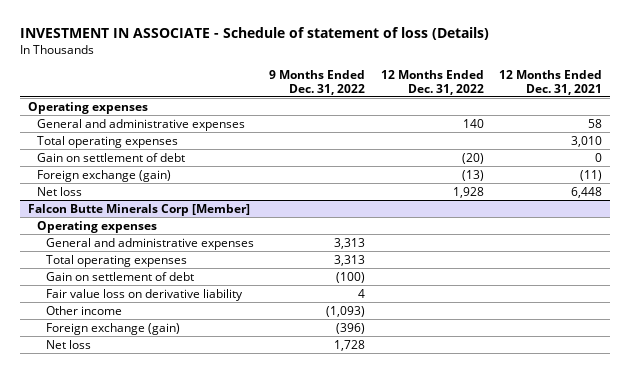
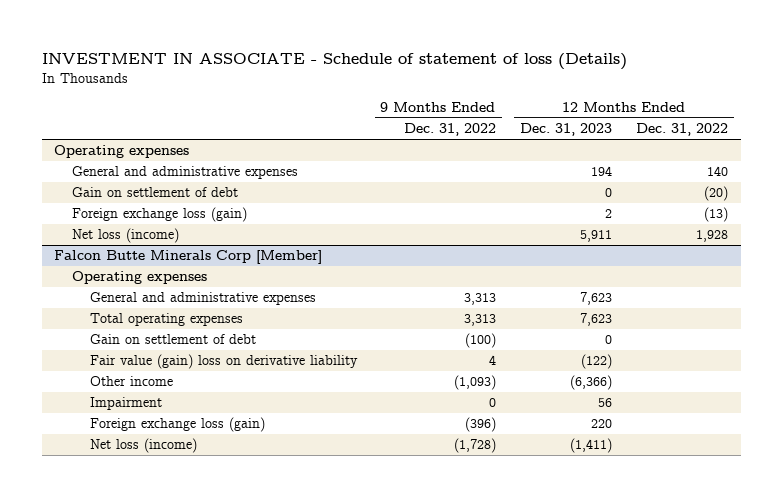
- | 9 Months Ended Dec. 31, 2022 | 12 Months Ended Dec. 31, 2022 | 12 Months Ended Dec. 31, 2021
+ | 9 Months Ended Dec. 31, 2022 | 12 Months Ended Dec. 31, 2023 | 12 Months Ended Dec. 31, 2022
- Total operating expenses | | | 3,010
- Foreign exchange (gain) | | (13) | (11)
- Net loss | | 1,928 | 6,448
+ Foreign exchange loss (gain) | | 2 | (13)
+ Net loss (income) | | 5,911 | 1,928
@ Falcon Butte Minerals Corp [Member]
- Fair value loss on derivative liability | 4 | |
+ Fair value (gain) loss on derivative liability | 4 | (122) |
- Foreign exchange (gain) | (396) | |
- Net loss | 1,728 | |
+ Impairment | 0 | 56 |
+ Foreign exchange loss (gain) | (396) | 220 |
+ Net loss (income) | (1,728) | (1,411) |

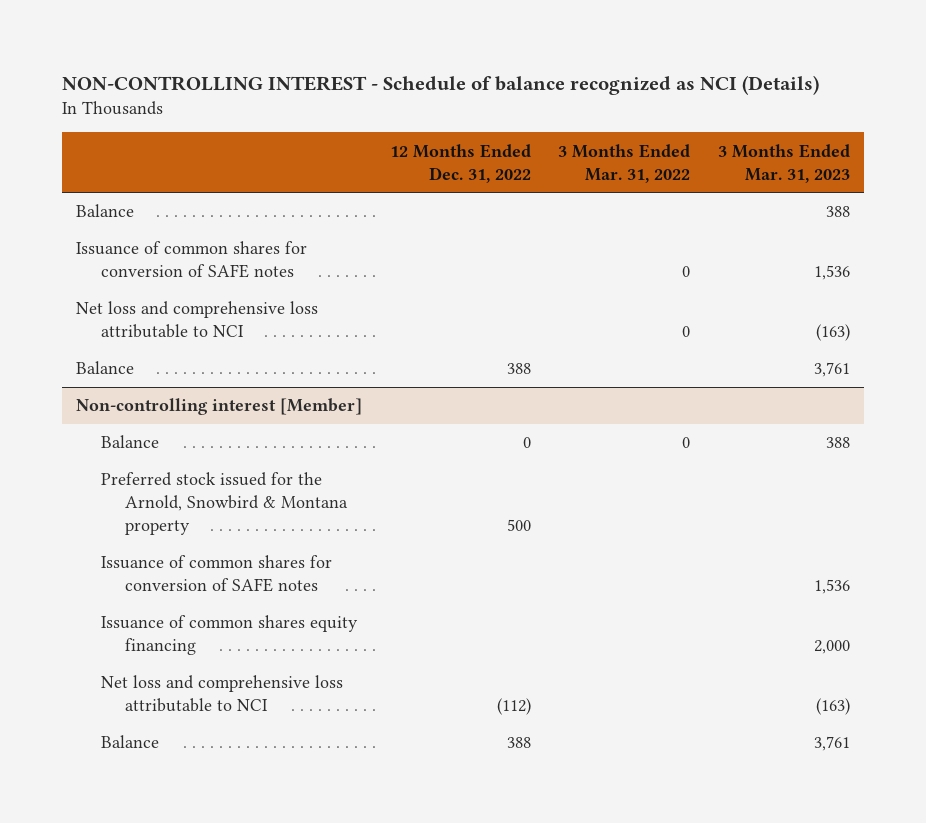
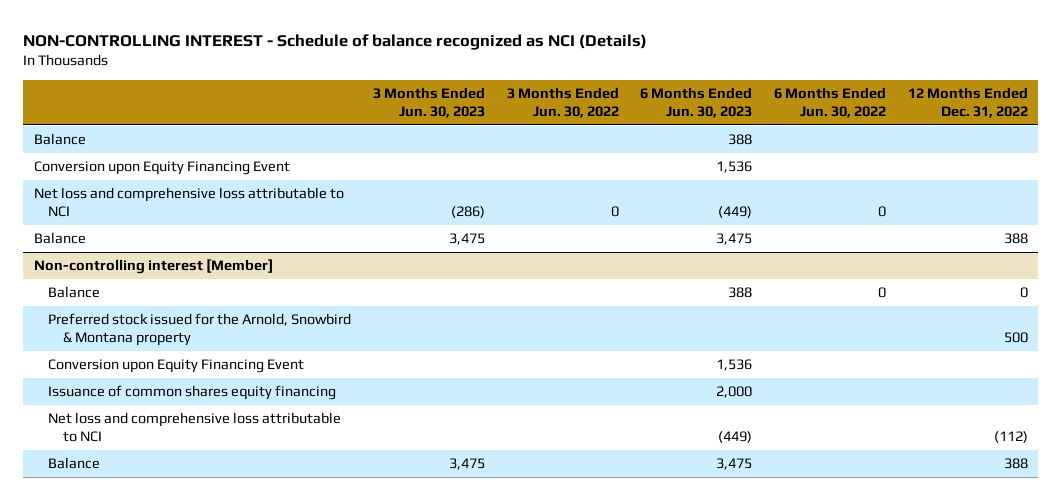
- | 12 Months Ended Dec. 31, 2022 | 3 Months Ended Mar. 31, 2022 | 3 Months Ended Mar. 31, 2023
+ | 3 Months Ended Jun. 30, 2023 | 3 Months Ended Jun. 30, 2022 | 6 Months Ended Jun. 30, 2023 | 6 Months Ended Jun. 30, 2022 | 12 Months Ended Dec. 31, 2022
- Issuance of common shares for conversion of SAFE notes | | 0 | 1,536
+ Conversion upon Equity Financing Event | | | 1,536 | |
@ Non-controlling interest [Member]
- Issuance of common shares for conversion of SAFE notes | | | 1,536
+ Conversion upon Equity Financing Event | | | 1,536 | |

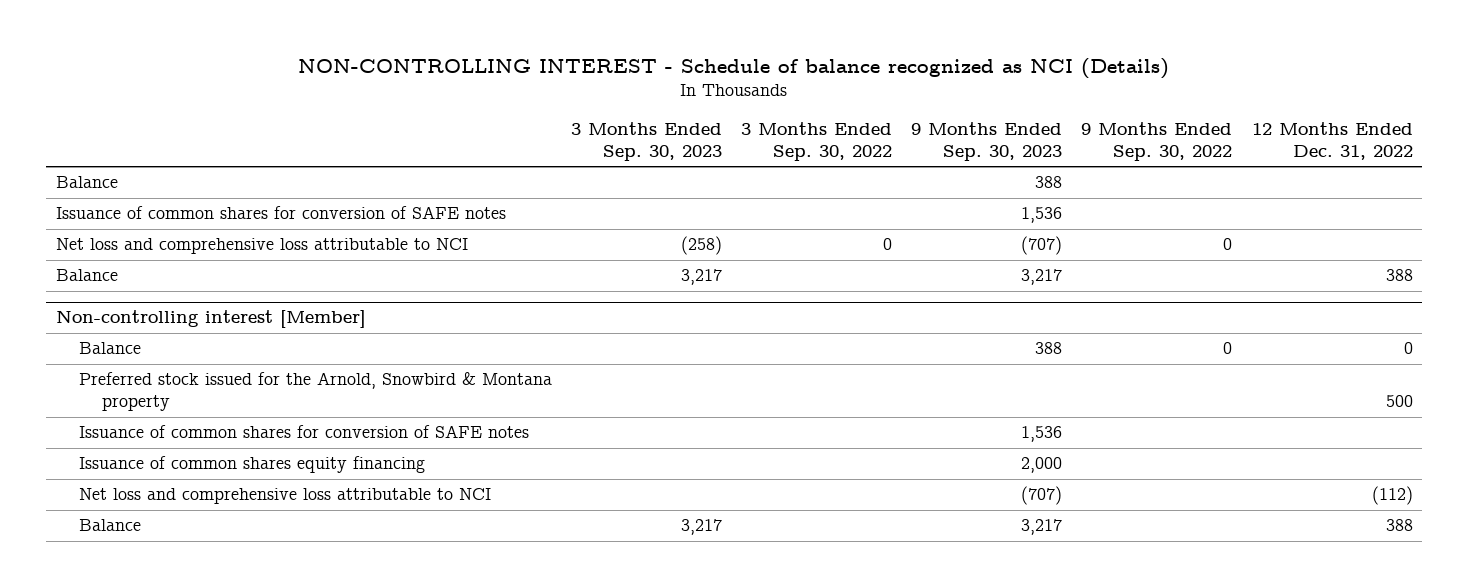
- | 3 Months Ended Jun. 30, 2023 | 3 Months Ended Jun. 30, 2022 | 6 Months Ended Jun. 30, 2023 | 6 Months Ended Jun. 30, 2022 | 12 Months Ended Dec. 31, 2022
+ | 3 Months Ended Sep. 30, 2023 | 3 Months Ended Sep. 30, 2022 | 9 Months Ended Sep. 30, 2023 | 9 Months Ended Sep. 30, 2022 | 12 Months Ended Dec. 31, 2022
- Conversion upon Equity Financing Event | | | 1,536 | |
+ Issuance of common shares for conversion of SAFE notes | | | 1,536 | |
@ Non-controlling interest [Member]
- Conversion upon Equity Financing Event | | | 1,536 | |
+ Issuance of common shares for conversion of SAFE notes | | | 1,536 | |

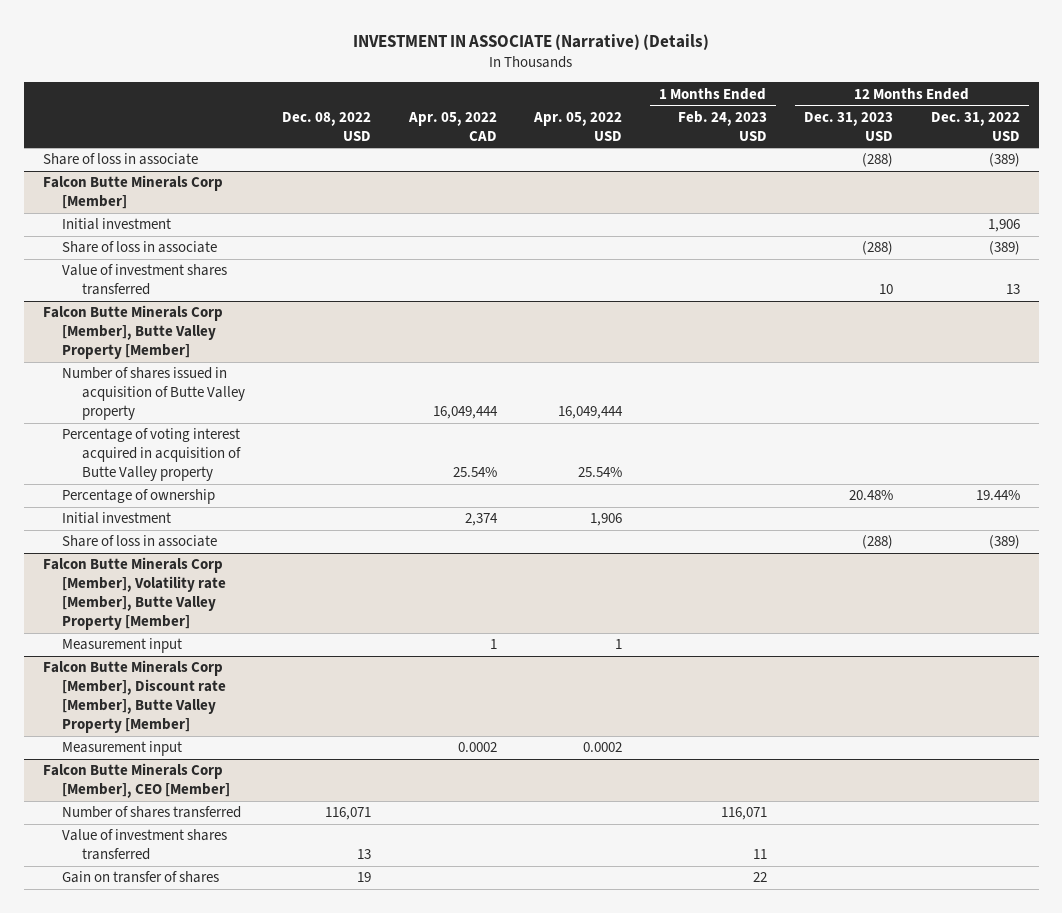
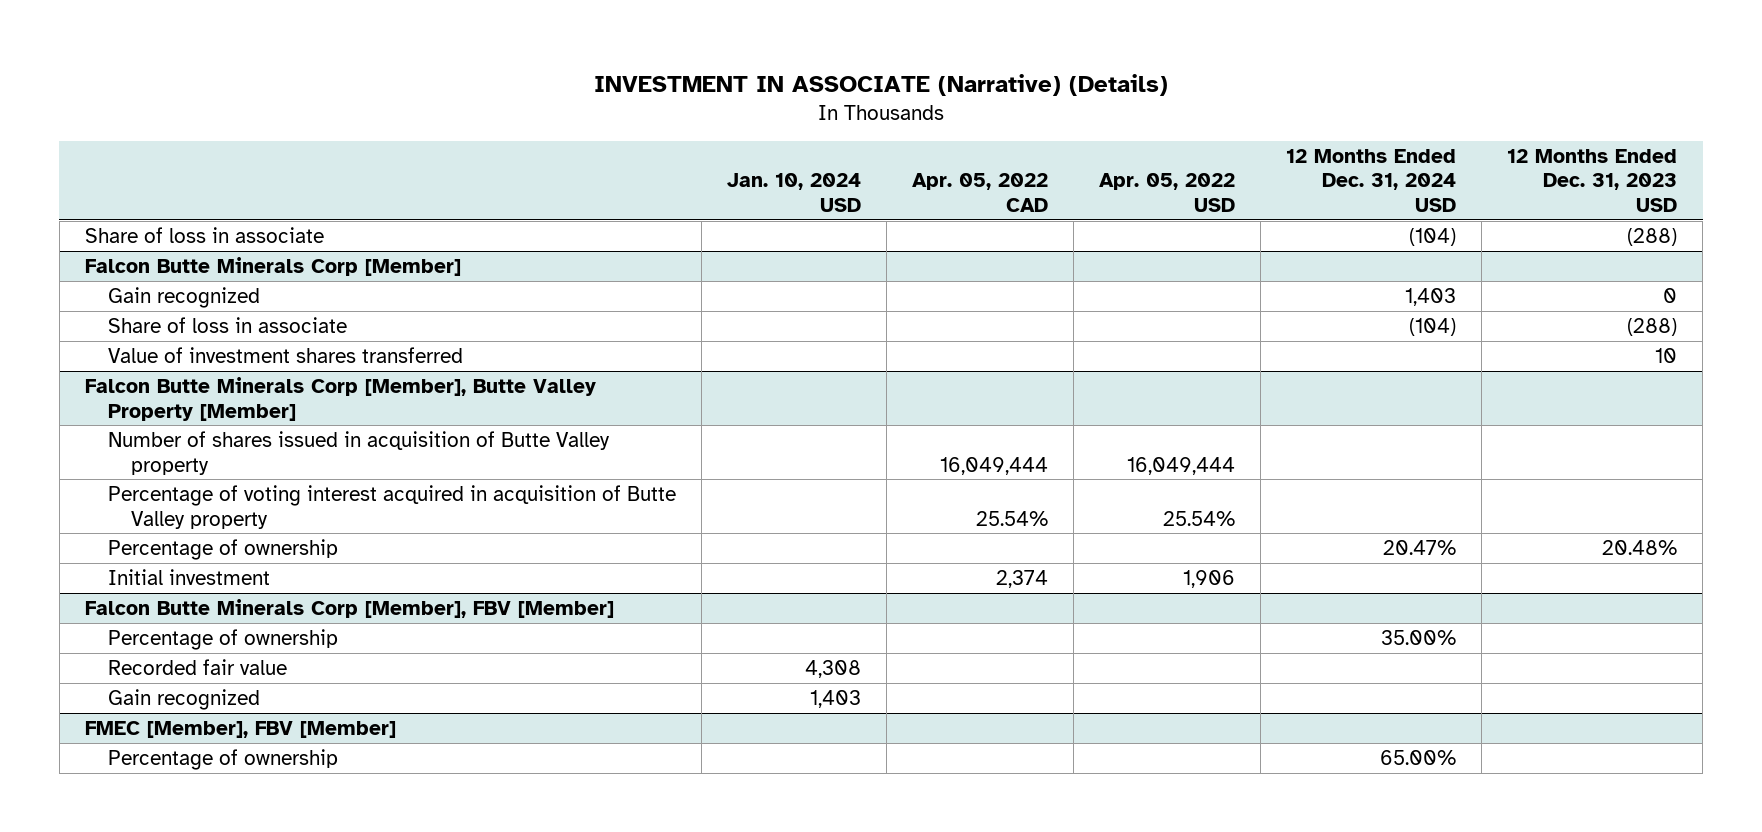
- | Dec. 08, 2022 USD | Apr. 05, 2022 CAD | Apr. 05, 2022 USD | 1 Months Ended Feb. 24, 2023 USD | 12 Months Ended Dec. 31, 2023 USD | 12 Months Ended Dec. 31, 2022 USD
+ | Jan. 10, 2024 USD | Apr. 05, 2022 CAD | Apr. 05, 2022 USD | 12 Months Ended Dec. 31, 2024 USD | 12 Months Ended Dec. 31, 2023 USD
@ Falcon Butte Minerals Corp [Member]
- Initial investment | | | | | | 1,906
+ Gain recognized | | | | 1,403 | 0
@ Falcon Butte Minerals Corp [Member], Butte Valley Property [Member]
- Share of loss in associate | | | | | (288) | (389)
- Falcon Butte Minerals Corp [Member], Volatility rate [Member], Butte Valley Property [Member]
- Measurement input | | 1 | 1 | | |
- Falcon Butte Minerals Corp [Member], Discount rate [Member], Butte Valley Property [Member]
- Measurement input | | 0.0002 | 0.0002 | | |
- Falcon Butte Minerals Corp [Member], CEO [Member]
- Number of shares transferred | 116,071 | | | 116,071 | |
- Value of investment shares transferred | 13 | | | 11 | |
- Gain on transfer of shares | 19 | | | 22 | |
+ Falcon Butte Minerals Corp [Member], FBV [Member]
+ Percentage of ownership | | | | 35.00% |
+ Recorded fair value | 4,308 | | | |
+ Gain recognized | 1,403 | | | |
+ FMEC [Member], FBV [Member]
+ Percentage of ownership | | | | 65.00% |

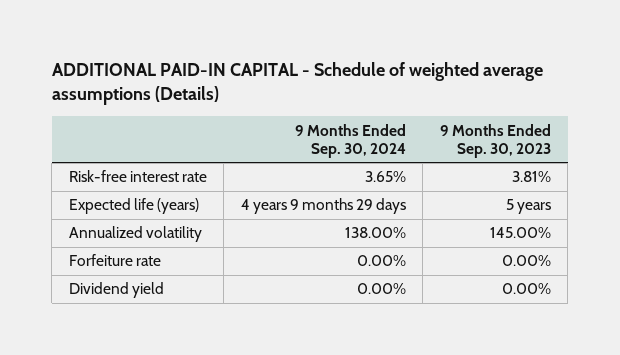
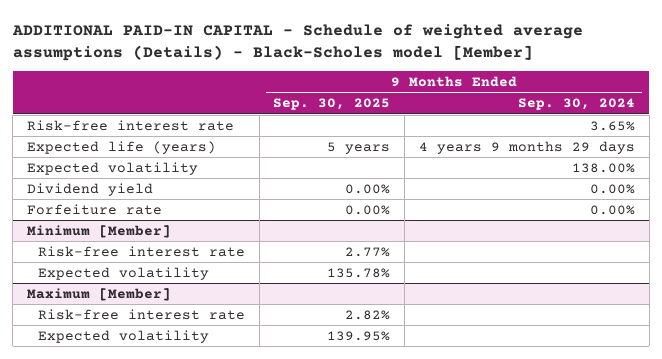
- ADDITIONAL PAID-IN CAPITAL - Schedule of weighted average assumptions (Details)
+ ADDITIONAL PAID-IN CAPITAL - Schedule of weighted average assumptions (Details) - Black-Scholes model [Member]
- | 9 Months Ended Sep. 30, 2024 | 9 Months Ended Sep. 30, 2023
+ | 9 Months Ended Sep. 30, 2025 | 9 Months Ended Sep. 30, 2024
- Annualized volatility | 138.00% | 145.00%
+ Expected volatility | | 138.00%
moved down: Forfeiture rate | 0.00% | 0.00%
+ Minimum [Member]
+ Risk-free interest rate | 2.77% |
+ Expected volatility | 135.78% |
+ Maximum [Member]
+ Risk-free interest rate | 2.82% |
+ Expected volatility | 139.95% |

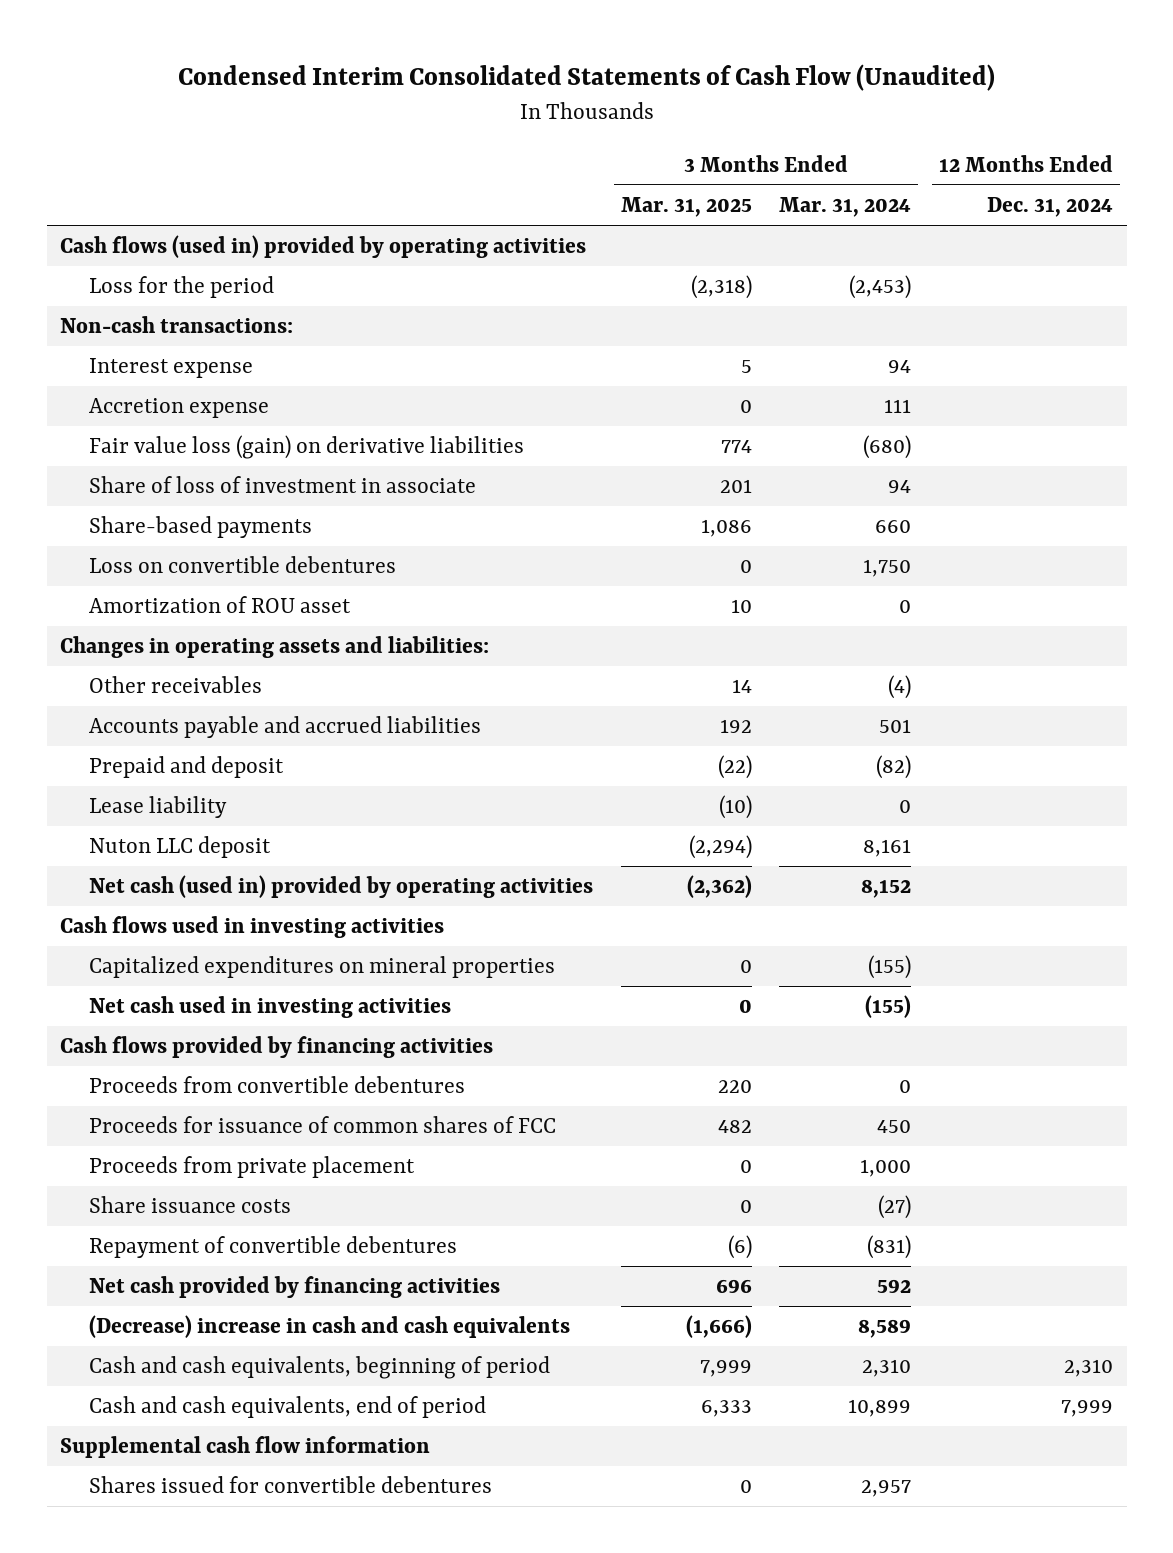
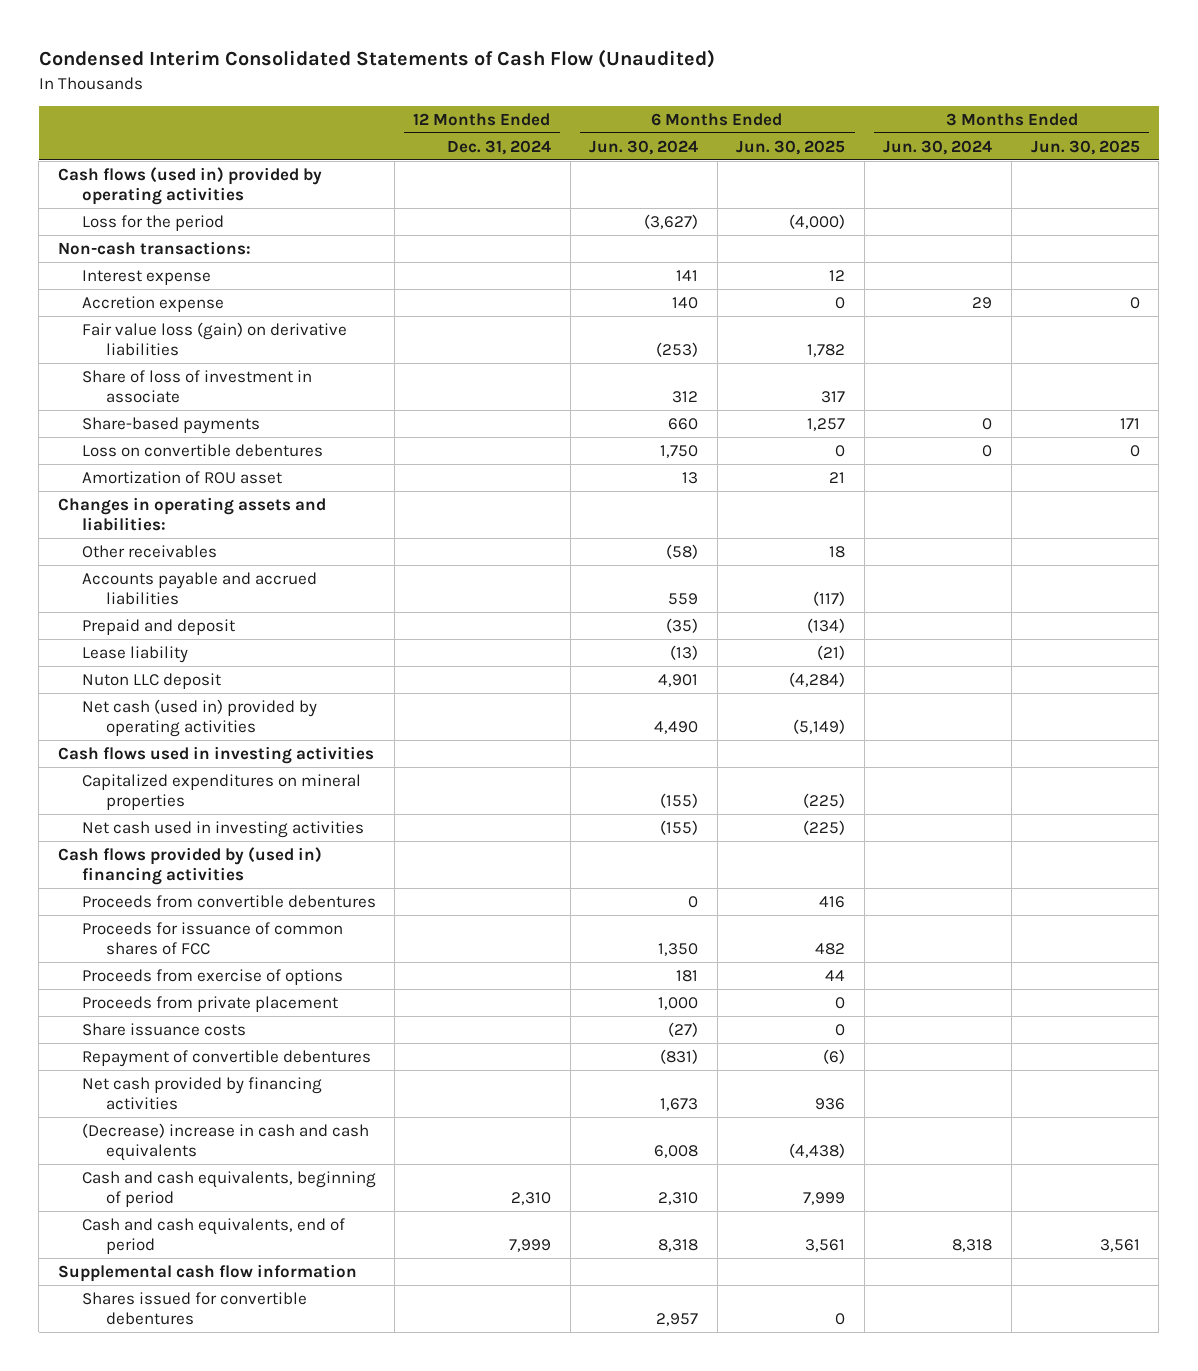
- | 3 Months Ended Mar. 31, 2025 | 3 Months Ended Mar. 31, 2024 | 12 Months Ended Dec. 31, 2024
+ | 12 Months Ended Dec. 31, 2024 | 6 Months Ended Jun. 30, 2024 | 6 Months Ended Jun. 30, 2025 | 3 Months Ended Jun. 30, 2024 | 3 Months Ended Jun. 30, 2025
- Cash flows provided by financing activities
+ Cash flows provided by (used in) financing activities
+ Proceeds from exercise of options | | 181 | 44 | |

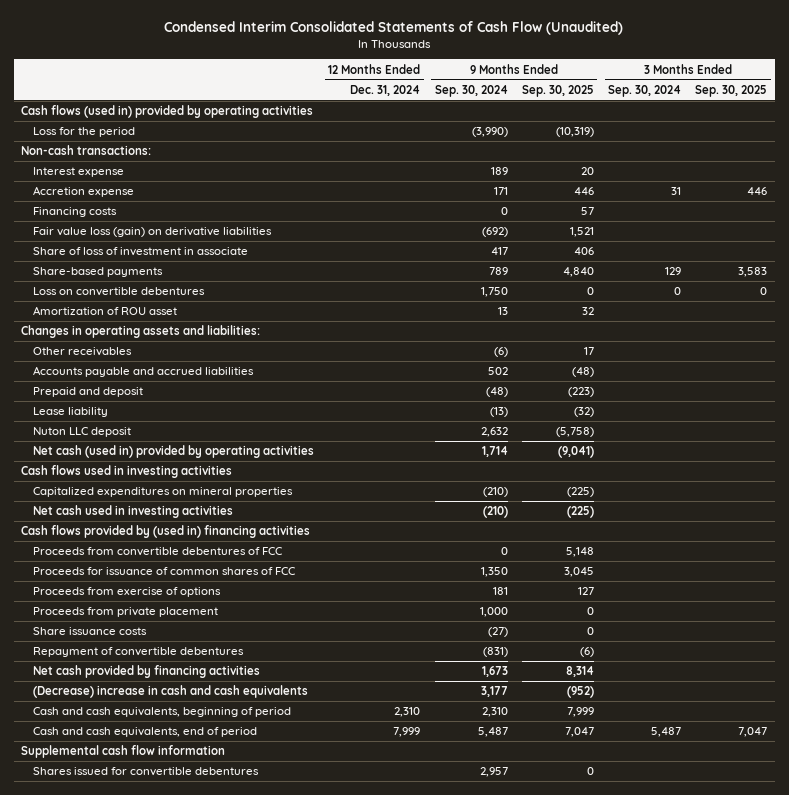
- | 12 Months Ended Dec. 31, 2024 | 6 Months Ended Jun. 30, 2024 | 6 Months Ended Jun. 30, 2025 | 3 Months Ended Jun. 30, 2024 | 3 Months Ended Jun. 30, 2025
+ | 12 Months Ended Dec. 31, 2024 | 9 Months Ended Sep. 30, 2024 | 9 Months Ended Sep. 30, 2025 | 3 Months Ended Sep. 30, 2024 | 3 Months Ended Sep. 30, 2025
+ Financing costs | | 0 | 57 | |
- Proceeds from convertible debentures | | 0 | 416 | |
+ Proceeds from convertible debentures of FCC | | 0 | 5,148 | |

